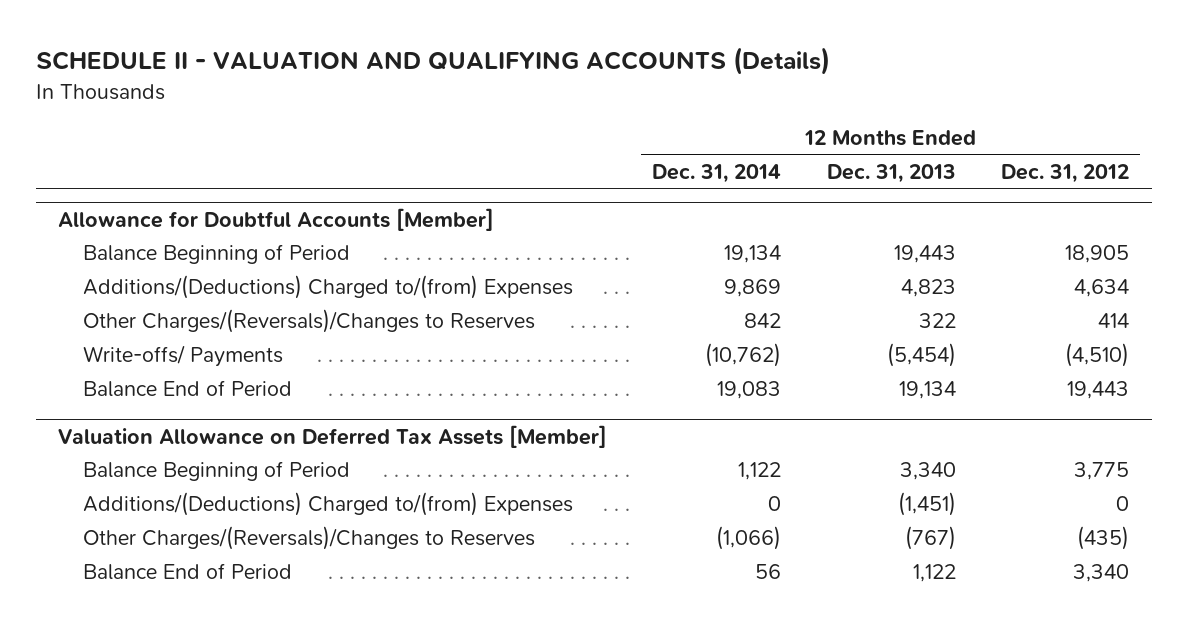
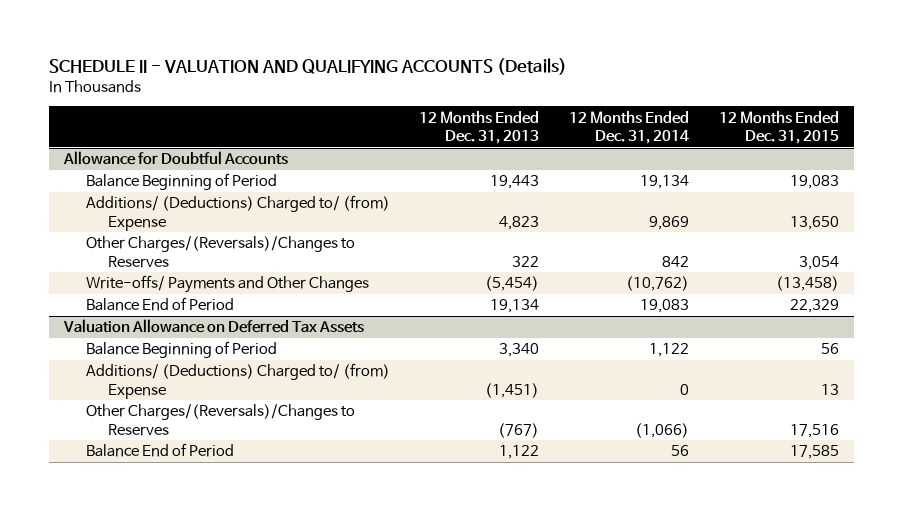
- | 12 Months Ended Dec. 31, 2014 | 12 Months Ended Dec. 31, 2013 | 12 Months Ended Dec. 31, 2012
+ | 12 Months Ended Dec. 31, 2013 | 12 Months Ended Dec. 31, 2014 | 12 Months Ended Dec. 31, 2015
- Allowance for Doubtful Accounts [Member]
+ Allowance for Doubtful Accounts
- Additions/(Deductions) Charged to/(from) Expenses | 9,869 | 4,823 | 4,634
+ Additions/ (Deductions) Charged to/ (from) Expense | 4,823 | 9,869 | 13,650
- Write-offs/ Payments | (10,762) | (5,454) | (4,510)
+ Write-offs/ Payments and Other Changes | (5,454) | (10,762) | (13,458)
- Valuation Allowance on Deferred Tax Assets [Member]
+ Valuation Allowance on Deferred Tax Assets
- Additions/(Deductions) Charged to/(from) Expenses | 0 | (1,451) | 0
+ Additions/ (Deductions) Charged to/ (from) Expense | (1,451) | 0 | 13

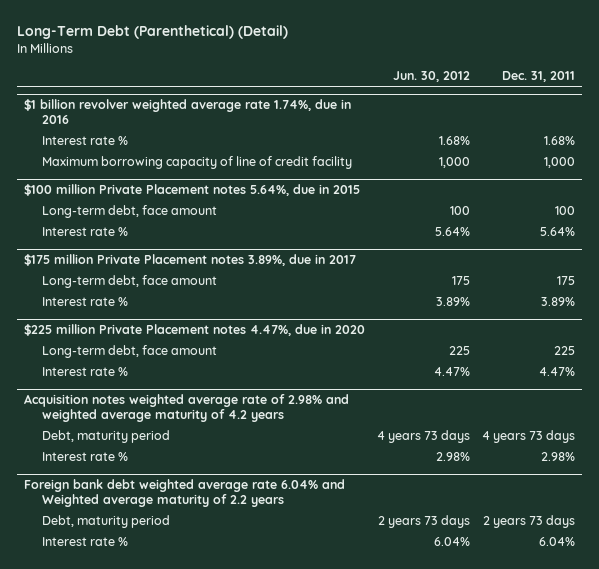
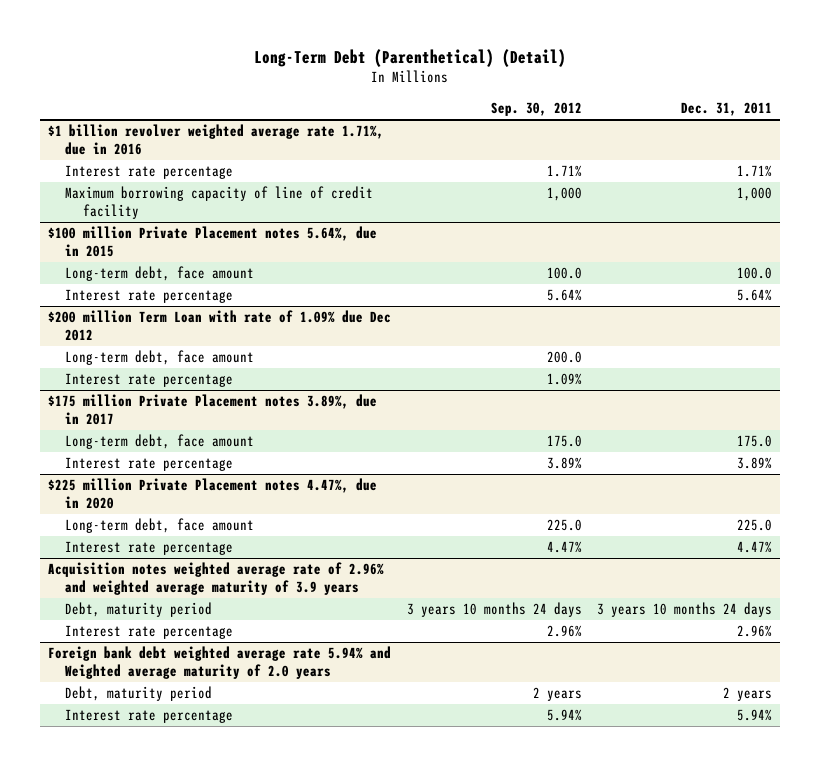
- | Jun. 30, 2012 | Dec. 31, 2011
+ | Sep. 30, 2012 | Dec. 31, 2011
- $1 billion revolver weighted average rate 1.74%, due in 2016
- Interest rate % | 1.68% | 1.68%
+ $1 billion revolver weighted average rate 1.71%, due in 2016
+ Interest rate percentage | 1.71% | 1.71%
@ $100 million Private Placement notes 5.64%, due in 2015
- Long-term debt, face amount | 100 | 100
- Interest rate % | 5.64% | 5.64%
+ Long-term debt, face amount | 100.0 | 100.0
+ Interest rate percentage | 5.64% | 5.64%
+ $200 million Term Loan with rate of 1.09% due Dec 2012
+ Long-term debt, face amount | 200.0 |
+ Interest rate percentage | 1.09% |
@ $175 million Private Placement notes 3.89%, due in 2017
- Long-term debt, face amount | 175 | 175
- Interest rate % | 3.89% | 3.89%
+ Long-term debt, face amount | 175.0 | 175.0
+ Interest rate percentage | 3.89% | 3.89%
@ $225 million Private Placement notes 4.47%, due in 2020
- Long-term debt, face amount | 225 | 225
- Interest rate % | 4.47% | 4.47%
- Acquisition notes weighted average rate of 2.98% and weighted average maturity of 4.2 years
- Debt, maturity period | 4 years 73 days | 4 years 73 days
- Interest rate % | 2.98% | 2.98%
- Foreign bank debt weighted average rate 6.04% and Weighted average maturity of 2.2 years
- Debt, maturity period | 2 years 73 days | 2 years 73 days
- Interest rate % | 6.04% | 6.04%
@ $225 million Private Placement notes 4.47%, due in 2020
+ Long-term debt, face amount | 225.0 | 225.0
+ Interest rate percentage | 4.47% | 4.47%
+ Acquisition notes weighted average rate of 2.96% and weighted average maturity of 3.9 years
+ Debt, maturity period | 3 years 10 months 24 days | 3 years 10 months 24 days
+ Interest rate percentage | 2.96% | 2.96%
+ Foreign bank debt weighted average rate 5.94% and Weighted average maturity of 2.0 years
+ Debt, maturity period | 2 years | 2 years
+ Interest rate percentage | 5.94% | 5.94%

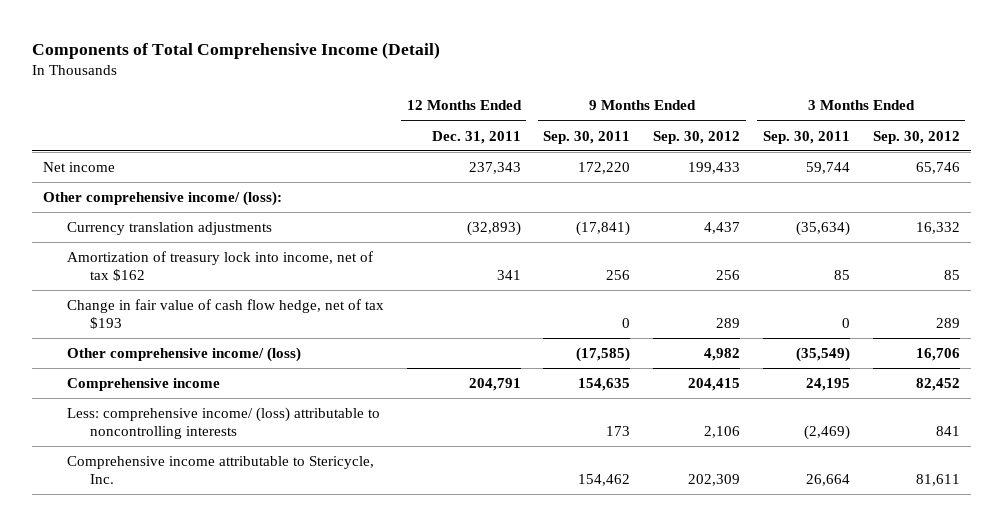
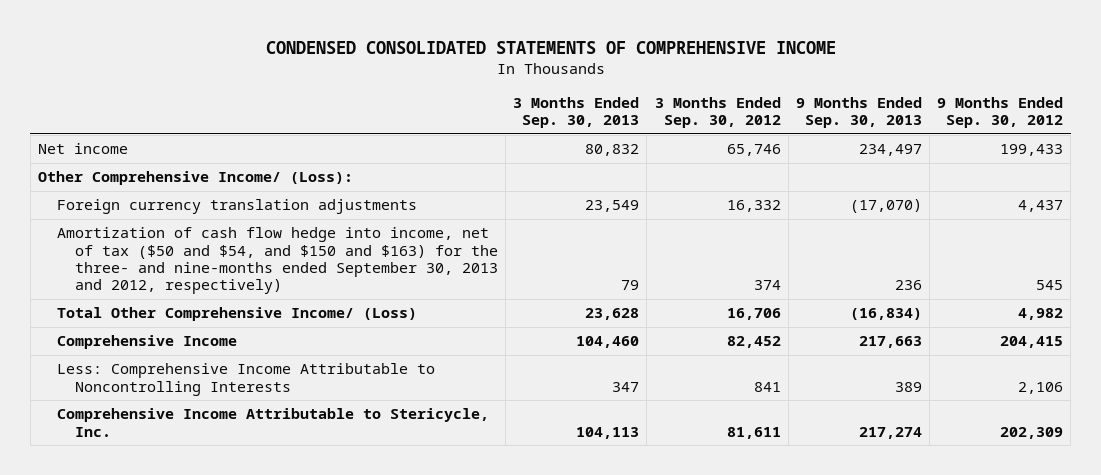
- Components of Total Comprehensive Income (Detail)
+ CONDENSED CONSOLIDATED STATEMENTS OF COMPREHENSIVE INCOME
- | 12 Months Ended Dec. 31, 2011 | 9 Months Ended Sep. 30, 2011 | 9 Months Ended Sep. 30, 2012 | 3 Months Ended Sep. 30, 2011 | 3 Months Ended Sep. 30, 2012
+ | 3 Months Ended Sep. 30, 2013 | 3 Months Ended Sep. 30, 2012 | 9 Months Ended Sep. 30, 2013 | 9 Months Ended Sep. 30, 2012
- Other comprehensive income/ (loss):
- Currency translation adjustments | (32,893) | (17,841) | 4,437 | (35,634) | 16,332
- Amortization of treasury lock into income, net of tax $162 | 341 | 256 | 256 | 85 | 85
- Change in fair value of cash flow hedge, net of tax $193 | | 0 | 289 | 0 | 289
- Other comprehensive income/ (loss) | | (17,585) | 4,982 | (35,549) | 16,706
- Comprehensive income | 204,791 | 154,635 | 204,415 | 24,195 | 82,452
- Less: comprehensive income/ (loss) attributable to noncontrolling interests | | 173 | 2,106 | (2,469) | 841
- Comprehensive income attributable to Stericycle, Inc. | | 154,462 | 202,309 | 26,664 | 81,611
+ Other Comprehensive Income/ (Loss):
+ Foreign currency translation adjustments | 23,549 | 16,332 | (17,070) | 4,437
+ Amortization of cash flow hedge into income, net of tax ($50 and $54, and $150 and $163) for the three- and nine-months ended September 30, 2013 and 2012, respectively) | 79 | 374 | 236 | 545
+ Total Other Comprehensive Income/ (Loss) | 23,628 | 16,706 | (16,834) | 4,982
+ Comprehensive Income | 104,460 | 82,452 | 217,663 | 204,415
+ Less: Comprehensive Income Attributable to Noncontrolling Interests | 347 | 841 | 389 | 2,106
+ Comprehensive Income Attributable to Stericycle, Inc. | 104,113 | 81,611 | 217,274 | 202,309

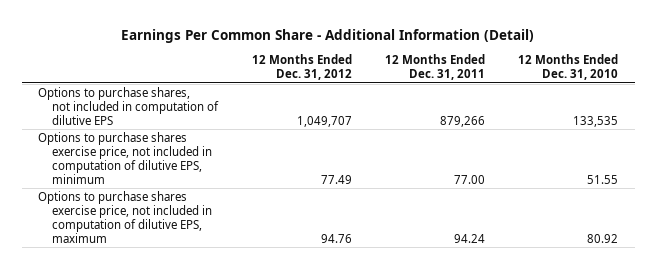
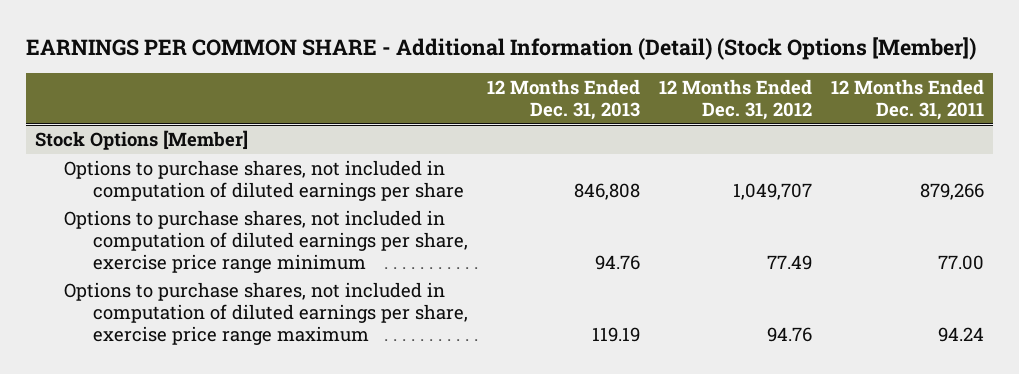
- Earnings Per Common Share - Additional Information (Detail)
+ EARNINGS PER COMMON SHARE - Additional Information (Detail) (Stock Options [Member])
- | 12 Months Ended Dec. 31, 2012 | 12 Months Ended Dec. 31, 2011 | 12 Months Ended Dec. 31, 2010
+ | 12 Months Ended Dec. 31, 2013 | 12 Months Ended Dec. 31, 2012 | 12 Months Ended Dec. 31, 2011
- Options to purchase shares, not included in computation of dilutive EPS | 1,049,707 | 879,266 | 133,535
- Options to purchase shares exercise price, not included in computation of dilutive EPS, minimum | 77.49 | 77.00 | 51.55
- Options to purchase shares exercise price, not included in computation of dilutive EPS, maximum | 94.76 | 94.24 | 80.92
+ Stock Options [Member]
+ Options to purchase shares, not included in computation of diluted earnings per share | 846,808 | 1,049,707 | 879,266
+ Options to purchase shares, not included in computation of diluted earnings per share, exercise price range minimum | 94.76 | 77.49 | 77.00
+ Options to purchase shares, not included in computation of diluted earnings per share, exercise price range maximum | 119.19 | 94.76 | 94.24

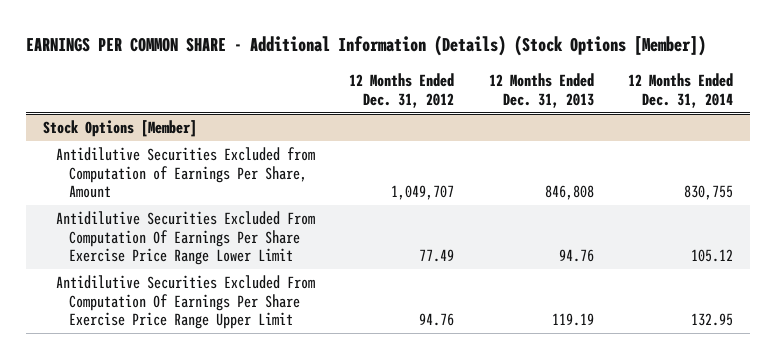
- EARNINGS PER COMMON SHARE - Additional Information (Detail) (Stock Options [Member])
+ EARNINGS PER COMMON SHARE - Additional Information (Details) (Stock Options [Member])
- | 12 Months Ended Dec. 31, 2013 | 12 Months Ended Dec. 31, 2012 | 12 Months Ended Dec. 31, 2011
+ | 12 Months Ended Dec. 31, 2012 | 12 Months Ended Dec. 31, 2013 | 12 Months Ended Dec. 31, 2014
@ Stock Options [Member]
- Options to purchase shares, not included in computation of diluted earnings per share | 846,808 | 1,049,707 | 879,266
- Options to purchase shares, not included in computation of diluted earnings per share, exercise price range minimum | 94.76 | 77.49 | 77.00
- Options to purchase shares, not included in computation of diluted earnings per share, exercise price range maximum | 119.19 | 94.76 | 94.24
+ Antidilutive Securities Excluded from Computation of Earnings Per Share, Amount | 1,049,707 | 846,808 | 830,755
+ Antidilutive Securities Excluded From Computation Of Earnings Per Share Exercise Price Range Lower Limit | 77.49 | 94.76 | 105.12
+ Antidilutive Securities Excluded From Computation Of Earnings Per Share Exercise Price Range Upper Limit | 94.76 | 119.19 | 132.95

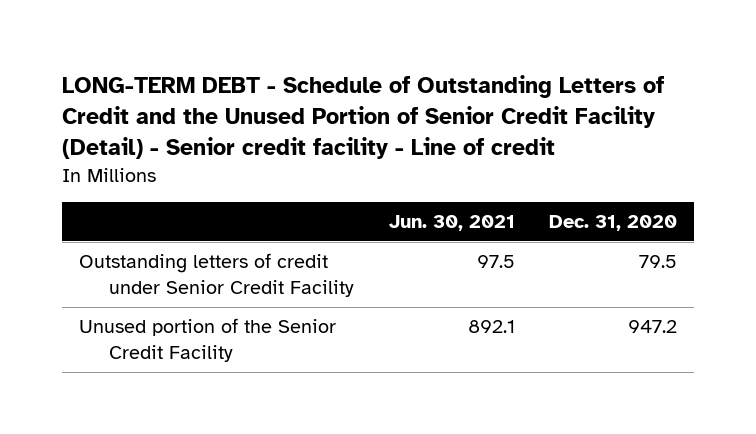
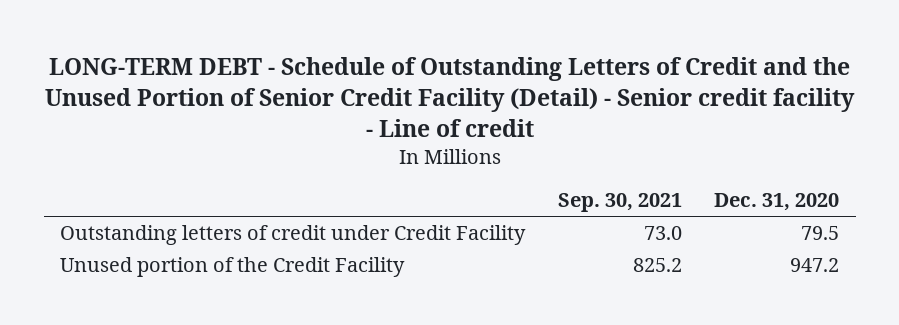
- | Jun. 30, 2021 | Dec. 31, 2020
+ | Sep. 30, 2021 | Dec. 31, 2020
- Outstanding letters of credit under Senior Credit Facility | 97.5 | 79.5
- Unused portion of the Senior Credit Facility | 892.1 | 947.2
+ Outstanding letters of credit under Credit Facility | 73.0 | 79.5
+ Unused portion of the Credit Facility | 825.2 | 947.2

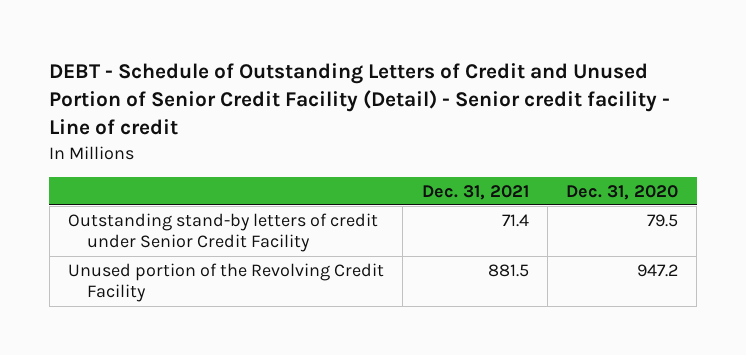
- LONG-TERM DEBT - Schedule of Outstanding Letters of Credit and the Unused Portion of Senior Credit Facility (Detail) - Senior credit facility - Line of credit
+ DEBT - Schedule of Outstanding Letters of Credit and Unused Portion of Senior Credit Facility (Detail) - Senior credit facility - Line of credit
- | Sep. 30, 2021 | Dec. 31, 2020
+ | Dec. 31, 2021 | Dec. 31, 2020
- Outstanding letters of credit under Credit Facility | 73.0 | 79.5
- Unused portion of the Credit Facility | 825.2 | 947.2
+ Outstanding stand-by letters of credit under Senior Credit Facility | 71.4 | 79.5
+ Unused portion of the Revolving Credit Facility | 881.5 | 947.2

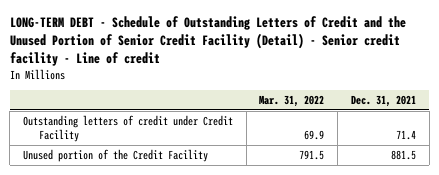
- DEBT - Schedule of Outstanding Letters of Credit and Unused Portion of Senior Credit Facility (Detail) - Senior credit facility - Line of credit
+ LONG-TERM DEBT - Schedule of Outstanding Letters of Credit and the Unused Portion of Senior Credit Facility (Detail) - Senior credit facility - Line of credit
- | Dec. 31, 2021 | Dec. 31, 2020
+ | Mar. 31, 2022 | Dec. 31, 2021
- Outstanding stand-by letters of credit under Senior Credit Facility | 71.4 | 79.5
- Unused portion of the Revolving Credit Facility | 881.5 | 947.2
+ Outstanding letters of credit under Credit Facility | 69.9 | 71.4
+ Unused portion of the Credit Facility | 791.5 | 881.5

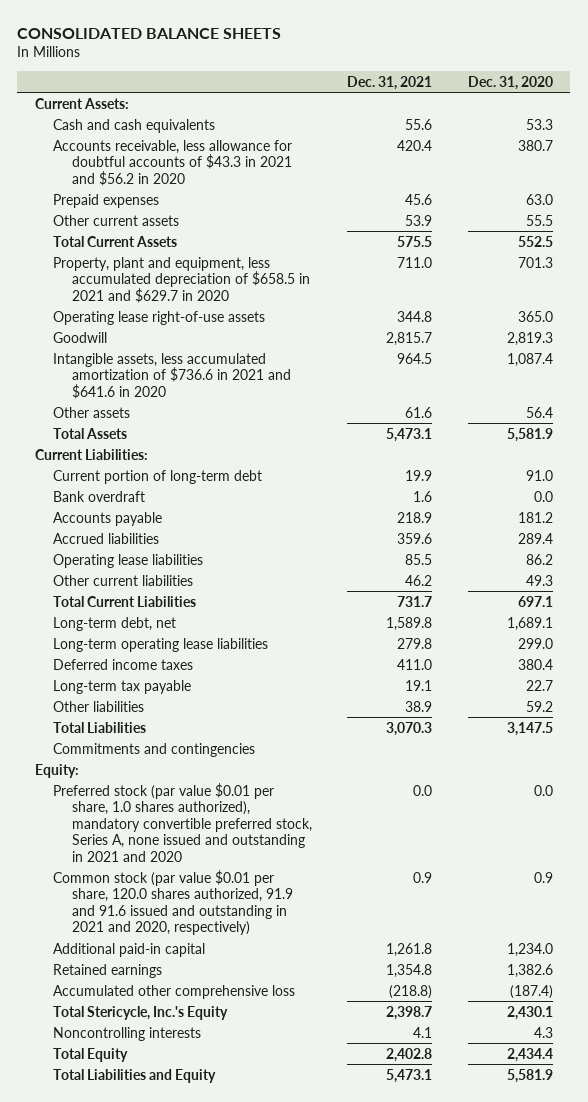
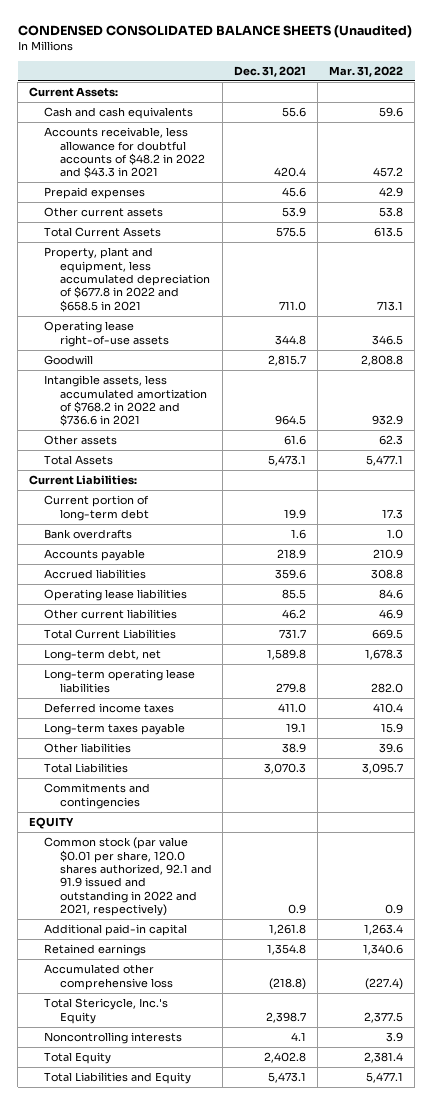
- CONSOLIDATED BALANCE SHEETS
+ CONDENSED CONSOLIDATED BALANCE SHEETS (Unaudited)
- | Dec. 31, 2021 | Dec. 31, 2020
+ | Dec. 31, 2021 | Mar. 31, 2022
- Accounts receivable, less allowance for doubtful accounts of $43.3 in 2021 and $56.2 in 2020 | 420.4 | 380.7
+ Accounts receivable, less allowance for doubtful accounts of $48.2 in 2022 and $43.3 in 2021 | 420.4 | 457.2
- Property, plant and equipment, less accumulated depreciation of $658.5 in 2021 and $629.7 in 2020 | 711.0 | 701.3
+ Property, plant and equipment, less accumulated depreciation of $677.8 in 2022 and $658.5 in 2021 | 711.0 | 713.1
- Intangible assets, less accumulated amortization of $736.6 in 2021 and $641.6 in 2020 | 964.5 | 1,087.4
+ Intangible assets, less accumulated amortization of $768.2 in 2022 and $736.6 in 2021 | 964.5 | 932.9
- Bank overdraft | 1.6 | 0.0
+ Bank overdrafts | 1.6 | 1.0
- Long-term tax payable | 19.1 | 22.7
+ Long-term taxes payable | 19.1 | 15.9
- Equity:
- Preferred stock (par value $0.01 per share, 1.0 shares authorized), mandatory convertible preferred stock, Series A, none issued and outstanding in 2021 and 2020 | 0.0 | 0.0
- Common stock (par value $0.01 per share, 120.0 shares authorized, 91.9 and 91.6 issued and outstanding in 2021 and 2020, respectively) | 0.9 | 0.9
+ EQUITY
+ Common stock (par value $0.01 per share, 120.0 shares authorized, 92.1 and 91.9 issued and outstanding in 2022 and 2021, respectively) | 0.9 | 0.9

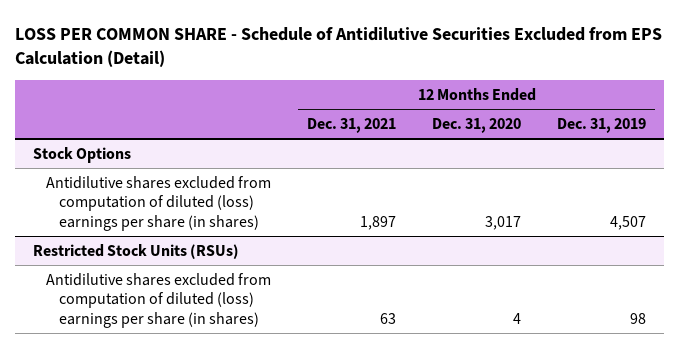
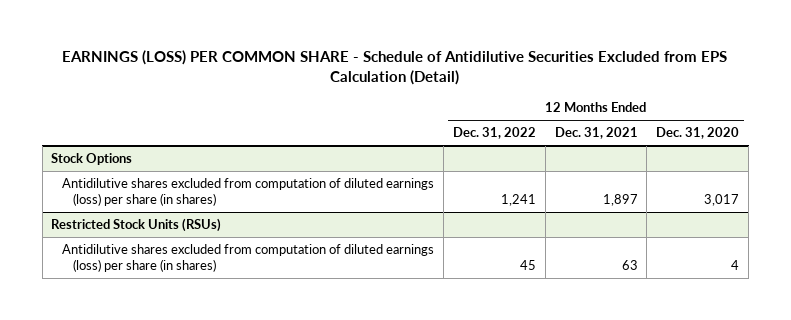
- LOSS PER COMMON SHARE - Schedule of Antidilutive Securities Excluded from EPS Calculation (Detail)
+ EARNINGS (LOSS) PER COMMON SHARE - Schedule of Antidilutive Securities Excluded from EPS Calculation (Detail)
- | 12 Months Ended Dec. 31, 2021 | 12 Months Ended Dec. 31, 2020 | 12 Months Ended Dec. 31, 2019
+ | 12 Months Ended Dec. 31, 2022 | 12 Months Ended Dec. 31, 2021 | 12 Months Ended Dec. 31, 2020
@ Stock Options
- Antidilutive shares excluded from computation of diluted (loss) earnings per share (in shares) | 1,897 | 3,017 | 4,507
+ Antidilutive shares excluded from computation of diluted earnings (loss) per share (in shares) | 1,241 | 1,897 | 3,017
@ Restricted Stock Units (RSUs)
- Antidilutive shares excluded from computation of diluted (loss) earnings per share (in shares) | 63 | 4 | 98
+ Antidilutive shares excluded from computation of diluted earnings (loss) per share (in shares) | 45 | 63 | 4

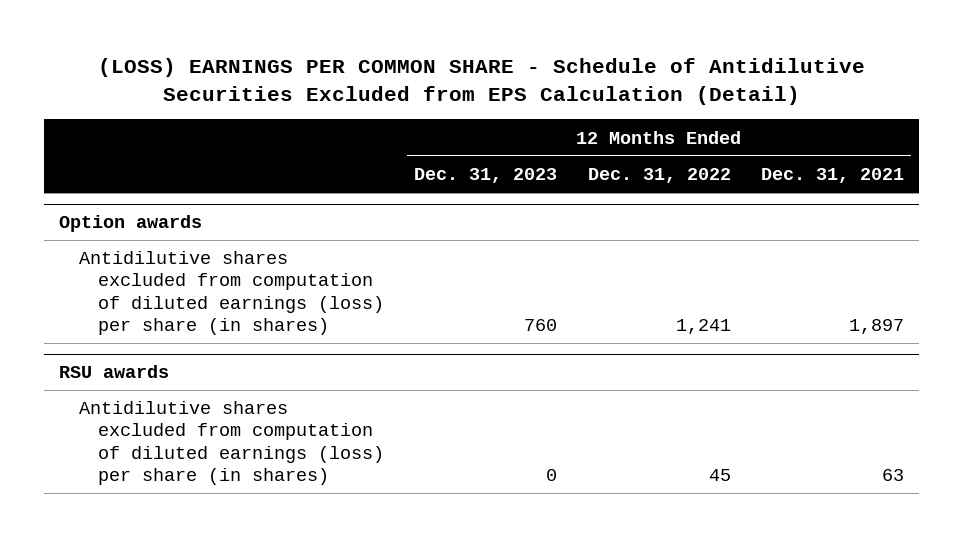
- EARNINGS (LOSS) PER COMMON SHARE - Schedule of Antidilutive Securities Excluded from EPS Calculation (Detail)
+ (LOSS) EARNINGS PER COMMON SHARE - Schedule of Antidilutive Securities Excluded from EPS Calculation (Detail)
- | 12 Months Ended Dec. 31, 2022 | 12 Months Ended Dec. 31, 2021 | 12 Months Ended Dec. 31, 2020
+ | 12 Months Ended Dec. 31, 2023 | 12 Months Ended Dec. 31, 2022 | 12 Months Ended Dec. 31, 2021
- Stock Options
+ Option awards
- Restricted Stock Units (RSUs)
+ RSU awards

